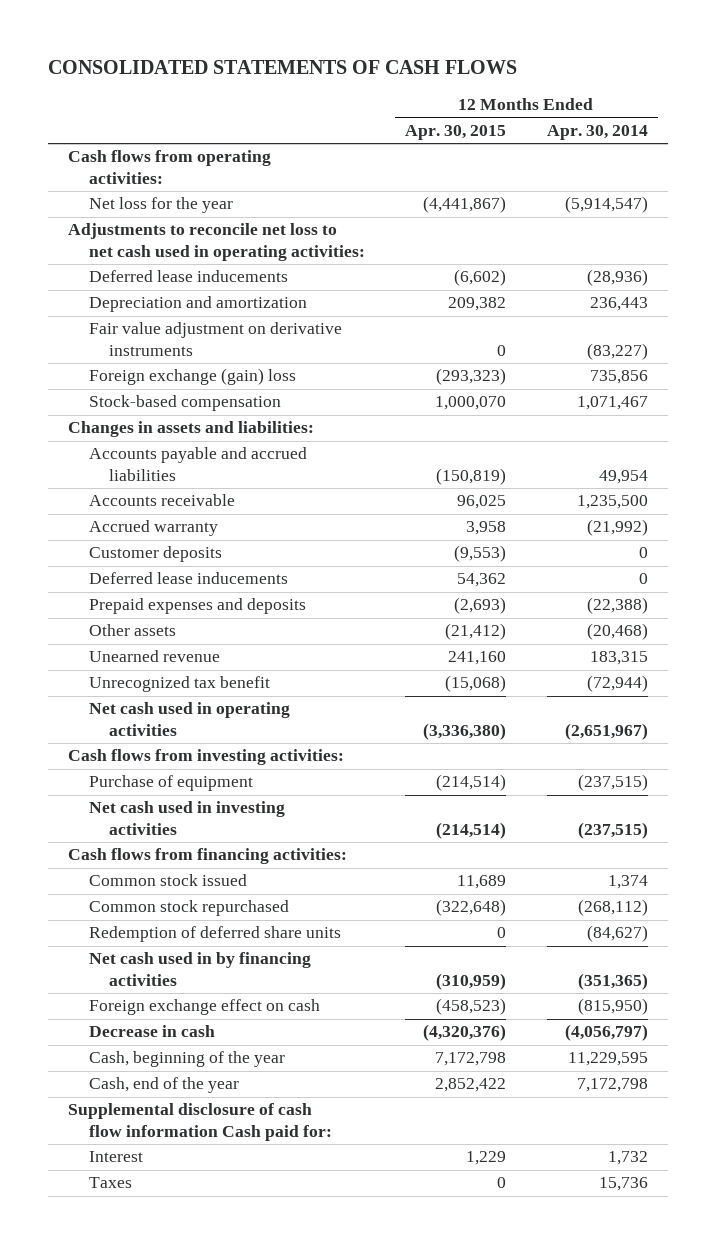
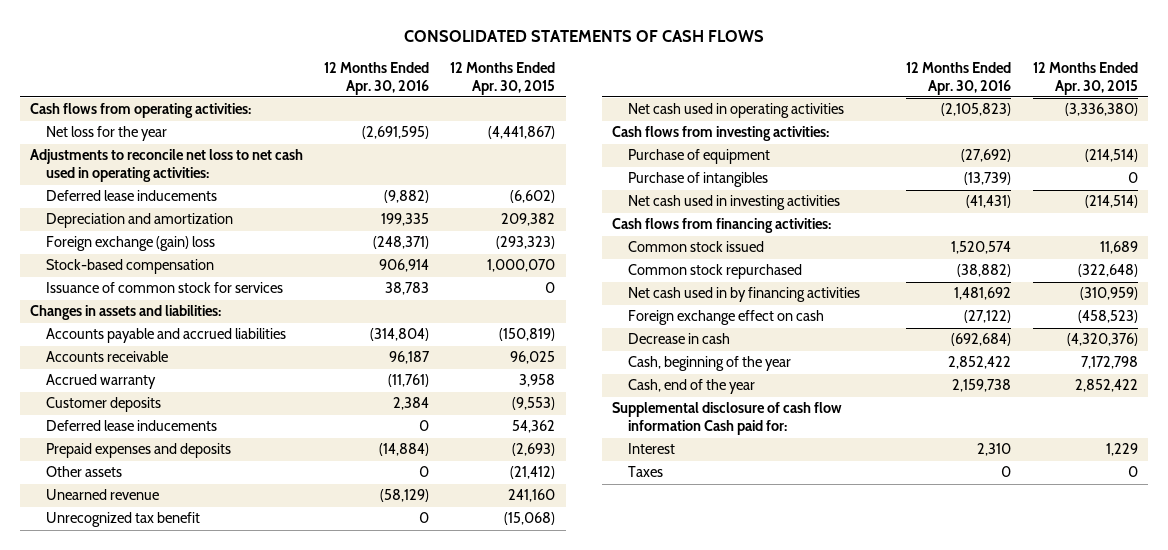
- | 12 Months Ended Apr. 30, 2015 | 12 Months Ended Apr. 30, 2014
+ | 12 Months Ended Apr. 30, 2016 | 12 Months Ended Apr. 30, 2015
- Fair value adjustment on derivative instruments | 0 | (83,227)
+ Issuance of common stock for services | 38,783 | 0
+ Purchase of intangibles | (13,739) | 0
- Redemption of deferred share units | 0 | (84,627)

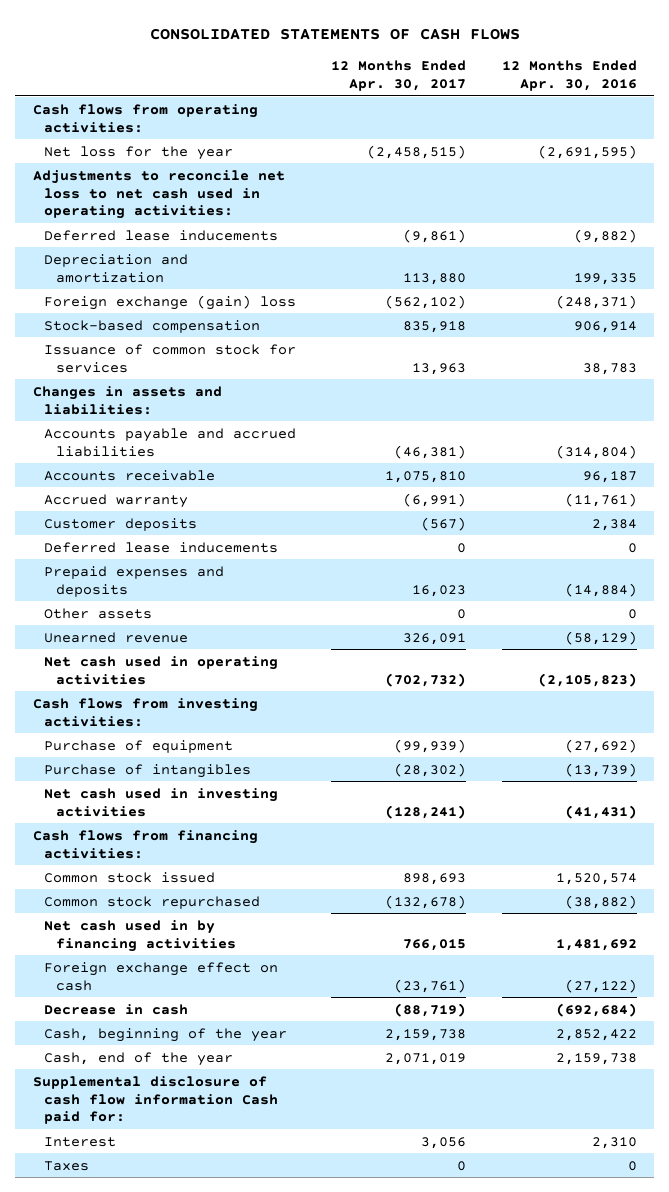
- | 12 Months Ended Apr. 30, 2016 | 12 Months Ended Apr. 30, 2015
+ | 12 Months Ended Apr. 30, 2017 | 12 Months Ended Apr. 30, 2016
- Unrecognized tax benefit | 0 | (15,068)

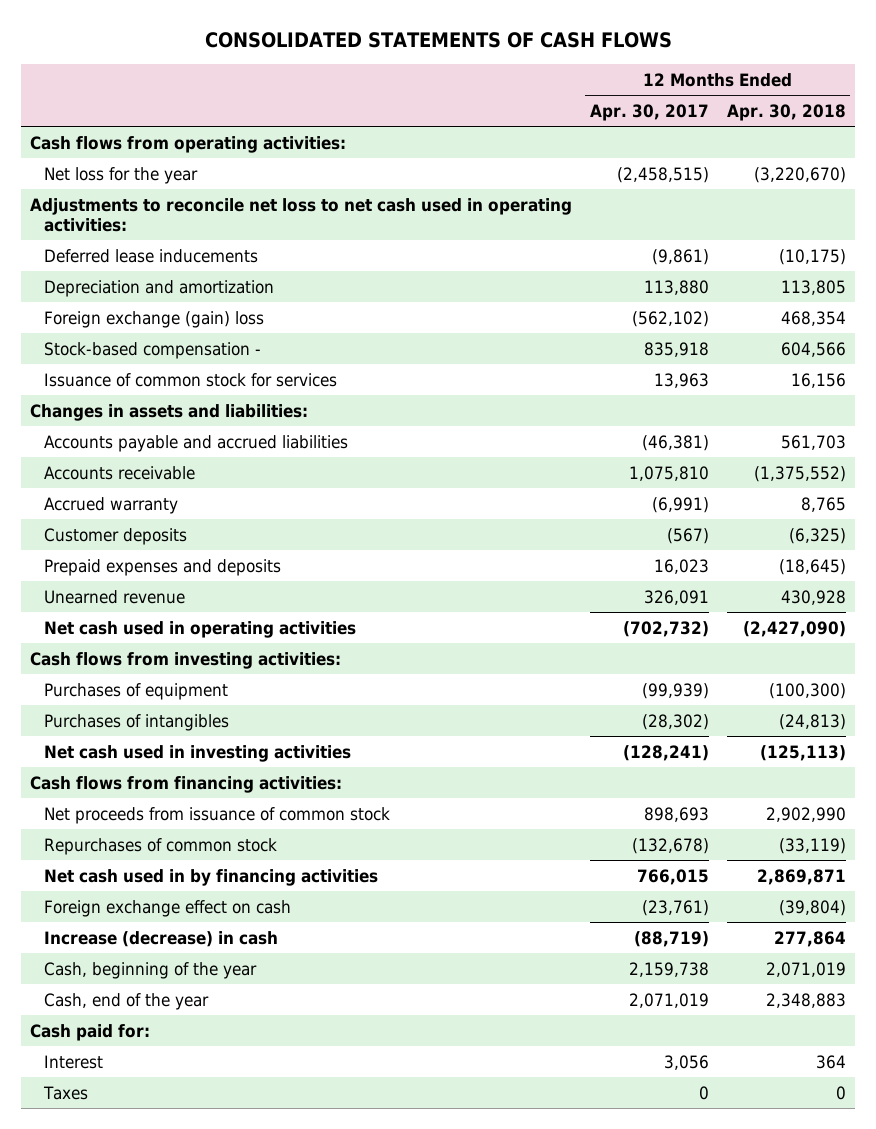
- | 12 Months Ended Apr. 30, 2017 | 12 Months Ended Apr. 30, 2016
+ | 12 Months Ended Apr. 30, 2017 | 12 Months Ended Apr. 30, 2018
- Stock-based compensation | 835,918 | 906,914
+ Stock-based compensation - | 835,918 | 604,566
- Deferred lease inducements | 0 | 0
- Other assets | 0 | 0
- Purchase of equipment | (99,939) | (27,692)
- Purchase of intangibles | (28,302) | (13,739)
+ Purchases of equipment | (99,939) | (100,300)
+ Purchases of intangibles | (28,302) | (24,813)
- Common stock issued | 898,693 | 1,520,574
- Common stock repurchased | (132,678) | (38,882)
+ Net proceeds from issuance of common stock | 898,693 | 2,902,990
+ Repurchases of common stock | (132,678) | (33,119)
- Decrease in cash | (88,719) | (692,684)
+ Increase (decrease) in cash | (88,719) | 277,864
- Supplemental disclosure of cash flow information Cash paid for:
+ Cash paid for:

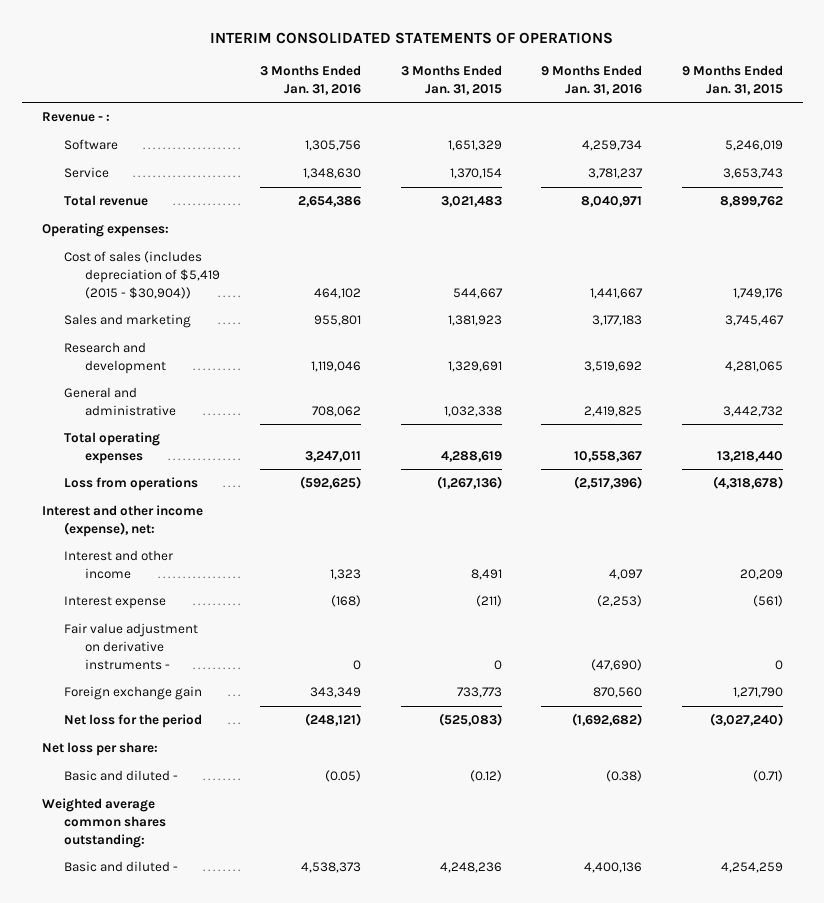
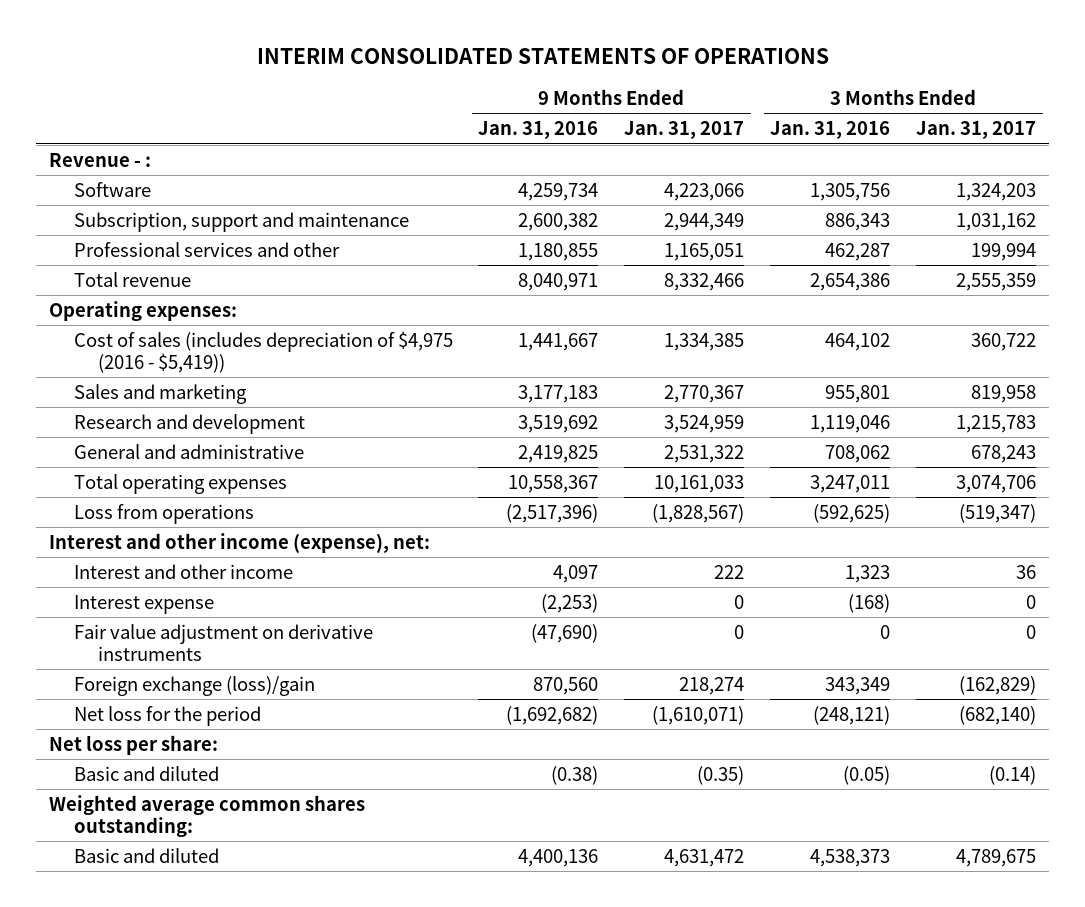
- | 3 Months Ended Jan. 31, 2016 | 3 Months Ended Jan. 31, 2015 | 9 Months Ended Jan. 31, 2016 | 9 Months Ended Jan. 31, 2015
+ | 9 Months Ended Jan. 31, 2016 | 9 Months Ended Jan. 31, 2017 | 3 Months Ended Jan. 31, 2016 | 3 Months Ended Jan. 31, 2017
- Service | 1,348,630 | 1,370,154 | 3,781,237 | 3,653,743
+ Subscription, support and maintenance | 2,600,382 | 2,944,349 | 886,343 | 1,031,162
+ Professional services and other | 1,180,855 | 1,165,051 | 462,287 | 199,994
- Cost of sales (includes depreciation of $5,419 (2015 - $30,904)) | 464,102 | 544,667 | 1,441,667 | 1,749,176
+ Cost of sales (includes depreciation of $4,975 (2016 - $5,419)) | 1,441,667 | 1,334,385 | 464,102 | 360,722
- Fair value adjustment on derivative instruments - | 0 | 0 | (47,690) | 0
- Foreign exchange gain | 343,349 | 733,773 | 870,560 | 1,271,790
+ Fair value adjustment on derivative instruments | (47,690) | 0 | 0 | 0
+ Foreign exchange (loss)/gain | 870,560 | 218,274 | 343,349 | (162,829)
- Basic and diluted - | (0.05) | (0.12) | (0.38) | (0.71)
+ Basic and diluted | (0.38) | (0.35) | (0.05) | (0.14)
- Basic and diluted - | 4,538,373 | 4,248,236 | 4,400,136 | 4,254,259
+ Basic and diluted | 4,400,136 | 4,631,472 | 4,538,373 | 4,789,675

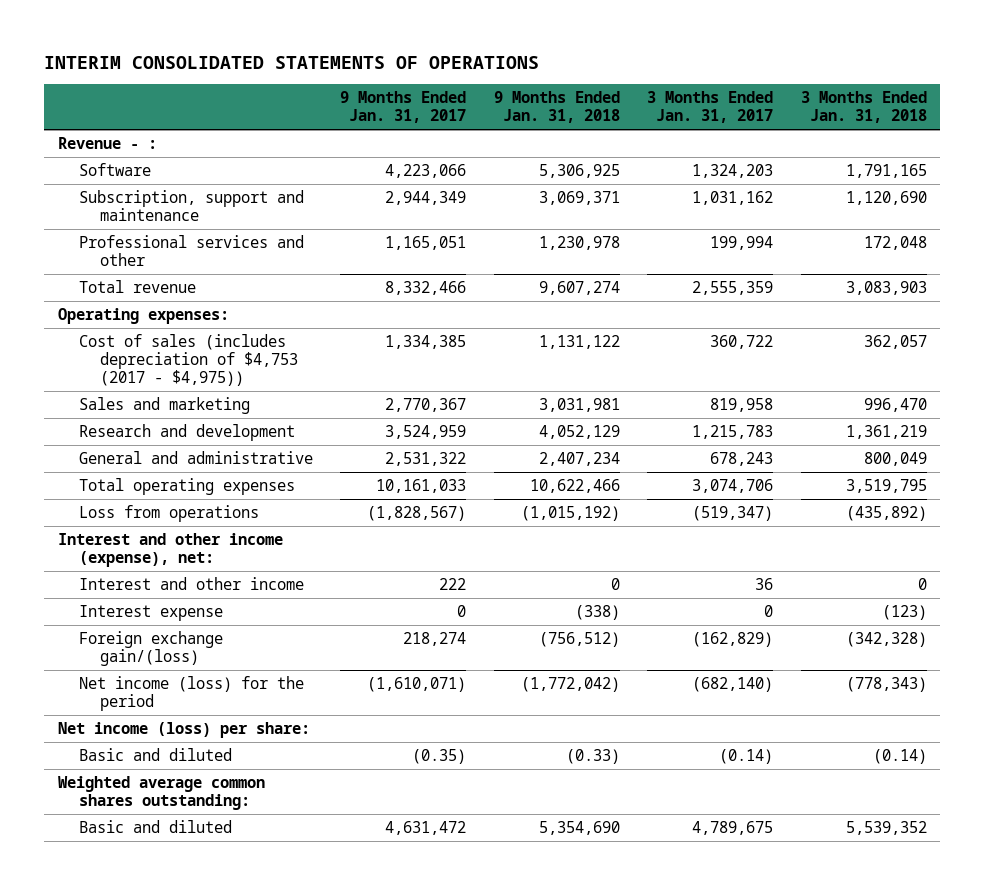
- | 9 Months Ended Jan. 31, 2016 | 9 Months Ended Jan. 31, 2017 | 3 Months Ended Jan. 31, 2016 | 3 Months Ended Jan. 31, 2017
+ | 9 Months Ended Jan. 31, 2017 | 9 Months Ended Jan. 31, 2018 | 3 Months Ended Jan. 31, 2017 | 3 Months Ended Jan. 31, 2018
- Cost of sales (includes depreciation of $4,975 (2016 - $5,419)) | 1,441,667 | 1,334,385 | 464,102 | 360,722
+ Cost of sales (includes depreciation of $4,753 (2017 - $4,975)) | 1,334,385 | 1,131,122 | 360,722 | 362,057
- Fair value adjustment on derivative instruments | (47,690) | 0 | 0 | 0
- Foreign exchange (loss)/gain | 870,560 | 218,274 | 343,349 | (162,829)
- Net loss for the period | (1,692,682) | (1,610,071) | (248,121) | (682,140)
- Net loss per share:
+ Foreign exchange gain/(loss) | 218,274 | (756,512) | (162,829) | (342,328)
+ Net income (loss) for the period | (1,610,071) | (1,772,042) | (682,140) | (778,343)
+ Net income (loss) per share:

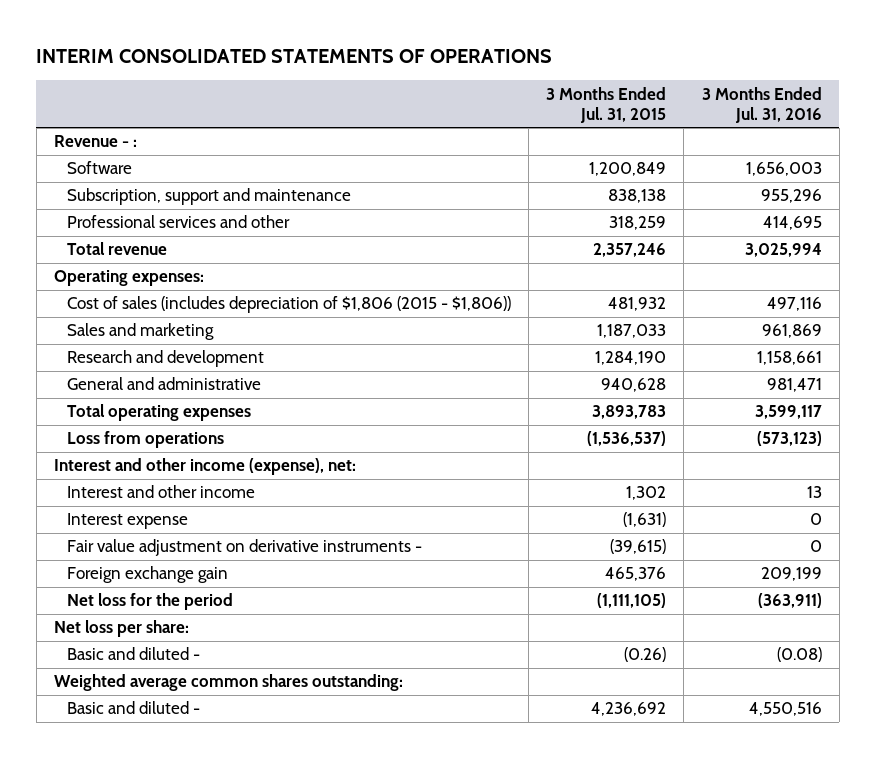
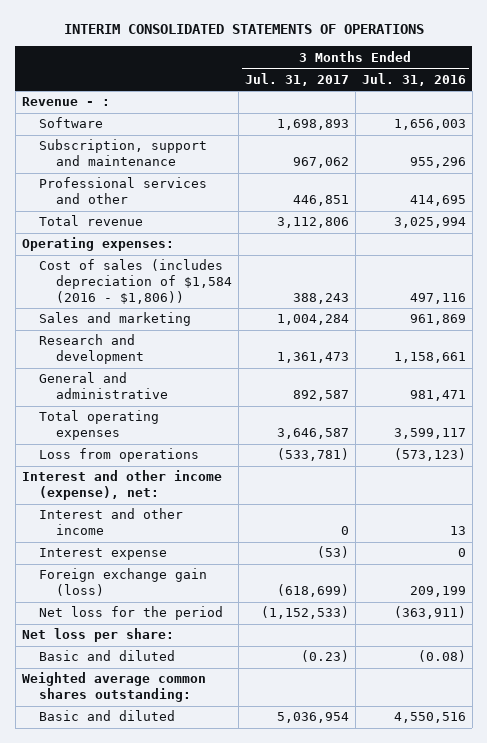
- | 3 Months Ended Jul. 31, 2015 | 3 Months Ended Jul. 31, 2016
+ | 3 Months Ended Jul. 31, 2017 | 3 Months Ended Jul. 31, 2016
- Cost of sales (includes depreciation of $1,806 (2015 - $1,806)) | 481,932 | 497,116
+ Cost of sales (includes depreciation of $1,584 (2016 - $1,806)) | 388,243 | 497,116
- Fair value adjustment on derivative instruments - | (39,615) | 0
- Foreign exchange gain | 465,376 | 209,199
+ Foreign exchange gain (loss) | (618,699) | 209,199
- Basic and diluted - | (0.26) | (0.08)
+ Basic and diluted | (0.23) | (0.08)
- Basic and diluted - | 4,236,692 | 4,550,516
+ Basic and diluted | 5,036,954 | 4,550,516

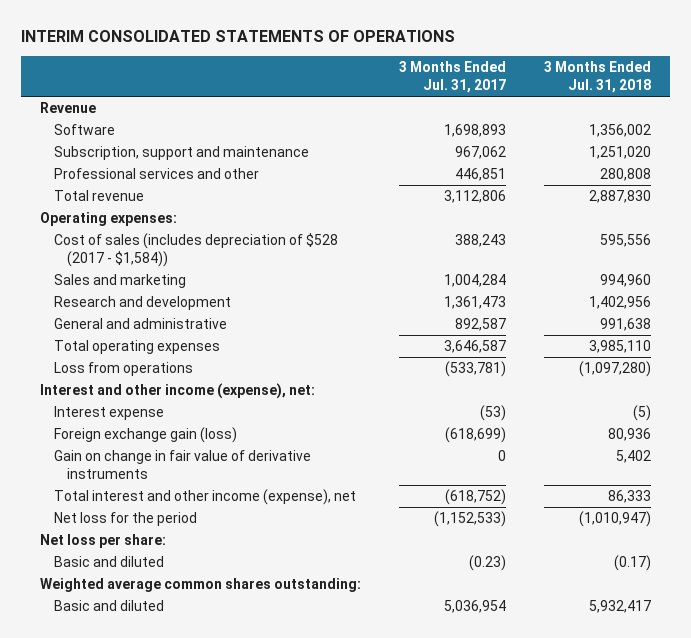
- | 3 Months Ended Jul. 31, 2017 | 3 Months Ended Jul. 31, 2016
+ | 3 Months Ended Jul. 31, 2017 | 3 Months Ended Jul. 31, 2018
- Revenue - :
+ Revenue
- Cost of sales (includes depreciation of $1,584 (2016 - $1,806)) | 388,243 | 497,116
+ Cost of sales (includes depreciation of $528 (2017 - $1,584)) | 388,243 | 595,556
- Interest and other income | 0 | 13
+ Gain on change in fair value of derivative instruments | 0 | 5,402
+ Total interest and other income (expense), net | (618,752) | 86,333

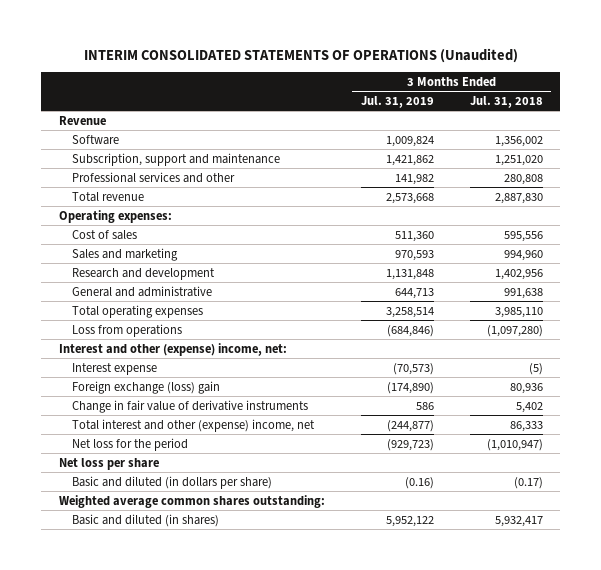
- INTERIM CONSOLIDATED STATEMENTS OF OPERATIONS
+ INTERIM CONSOLIDATED STATEMENTS OF OPERATIONS (Unaudited)
- | 3 Months Ended Jul. 31, 2017 | 3 Months Ended Jul. 31, 2018
+ | 3 Months Ended Jul. 31, 2019 | 3 Months Ended Jul. 31, 2018
- Cost of sales (includes depreciation of $528 (2017 - $1,584)) | 388,243 | 595,556
+ Cost of sales | 511,360 | 595,556
- Interest and other income (expense), net:
+ Interest and other (expense) income, net:
- Foreign exchange gain (loss) | (618,699) | 80,936
- Gain on change in fair value of derivative instruments | 0 | 5,402
- Total interest and other income (expense), net | (618,752) | 86,333
+ Foreign exchange (loss) gain | (174,890) | 80,936
+ Change in fair value of derivative instruments | 586 | 5,402
+ Total interest and other (expense) income, net | (244,877) | 86,333
- Net loss per share:
- Basic and diluted | (0.23) | (0.17)
+ Net loss per share
+ Basic and diluted (in dollars per share) | (0.16) | (0.17)
- Basic and diluted | 5,036,954 | 5,932,417
+ Basic and diluted (in shares) | 5,952,122 | 5,932,417

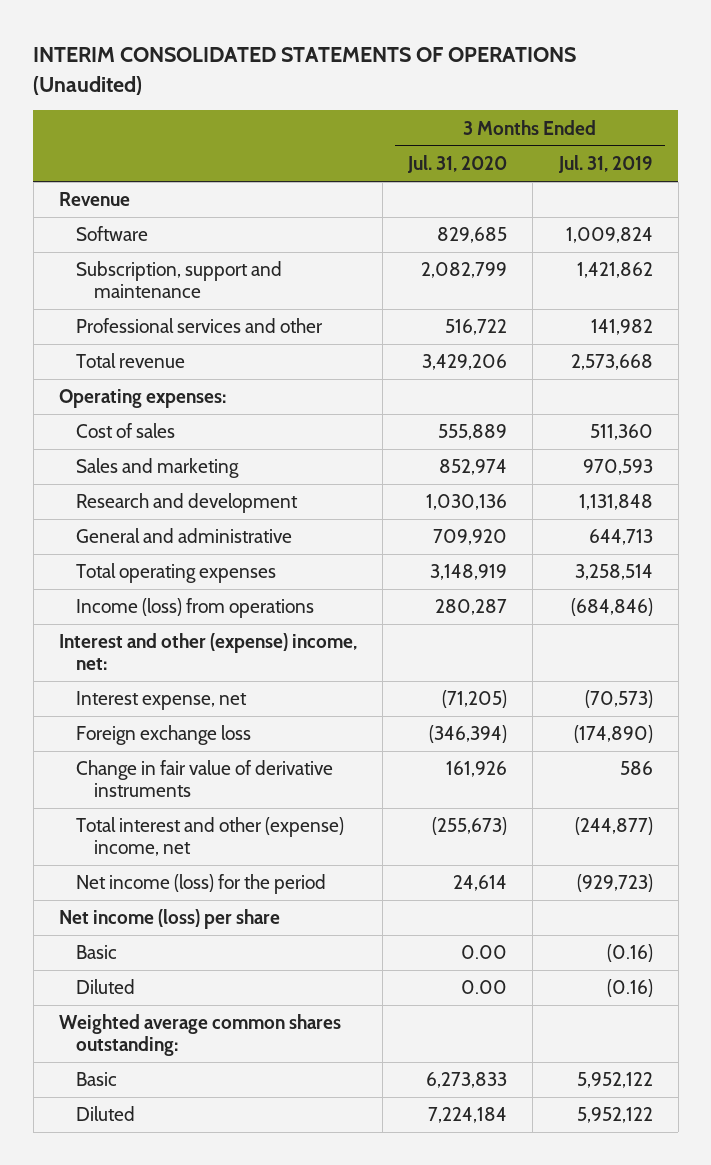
- | 3 Months Ended Jul. 31, 2019 | 3 Months Ended Jul. 31, 2018
+ | 3 Months Ended Jul. 31, 2020 | 3 Months Ended Jul. 31, 2019
- Loss from operations | (684,846) | (1,097,280)
+ Income (loss) from operations | 280,287 | (684,846)
- Interest expense | (70,573) | (5)
- Foreign exchange (loss) gain | (174,890) | 80,936
+ Interest expense, net | (71,205) | (70,573)
+ Foreign exchange loss | (346,394) | (174,890)
- Net loss for the period | (929,723) | (1,010,947)
- Net loss per share
- Basic and diluted (in dollars per share) | (0.16) | (0.17)
+ Net income (loss) for the period | 24,614 | (929,723)
+ Net income (loss) per share
+ Basic | 0.00 | (0.16)
+ Diluted | 0.00 | (0.16)
- Basic and diluted (in shares) | 5,952,122 | 5,932,417
+ Basic | 6,273,833 | 5,952,122
+ Diluted | 7,224,184 | 5,952,122

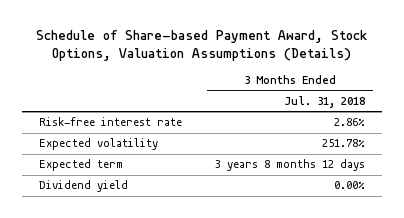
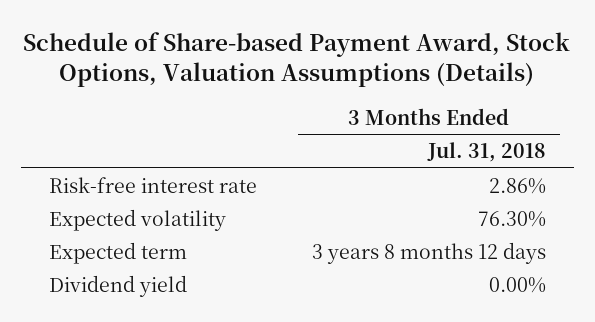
- Expected volatility | 251.78%
+ Expected volatility | 76.30%

